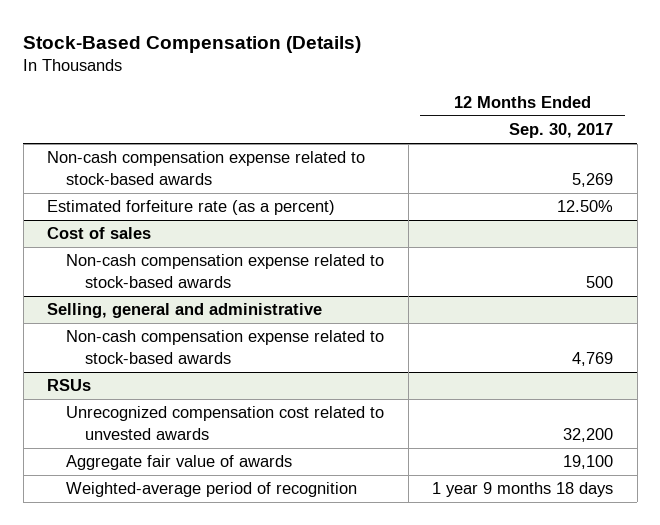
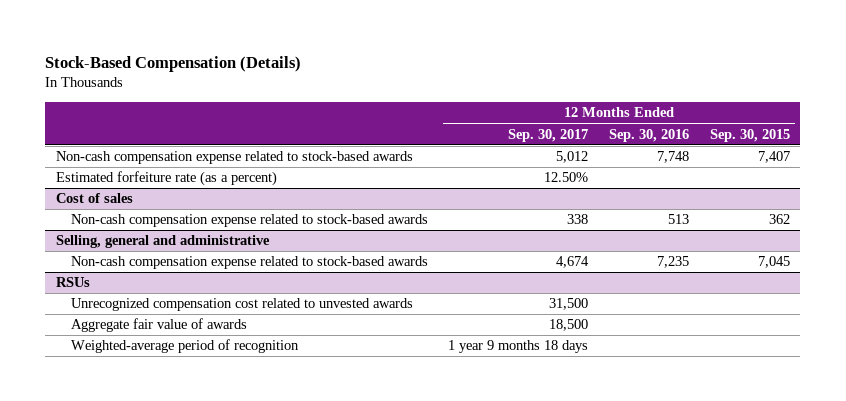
- | 12 Months Ended Sep. 30, 2017
+ | 12 Months Ended Sep. 30, 2017 | 12 Months Ended Sep. 30, 2016 | 12 Months Ended Sep. 30, 2015
- Non-cash compensation expense related to stock-based awards | 5,269
+ Non-cash compensation expense related to stock-based awards | 5,012 | 7,748 | 7,407
@ Cost of sales
- Non-cash compensation expense related to stock-based awards | 500
+ Non-cash compensation expense related to stock-based awards | 338 | 513 | 362
@ Selling, general and administrative
- Non-cash compensation expense related to stock-based awards | 4,769
+ Non-cash compensation expense related to stock-based awards | 4,674 | 7,235 | 7,045
@ RSUs
- Unrecognized compensation cost related to unvested awards | 32,200
- Aggregate fair value of awards | 19,100
+ Unrecognized compensation cost related to unvested awards | 31,500 | |
+ Aggregate fair value of awards | 18,500 | |

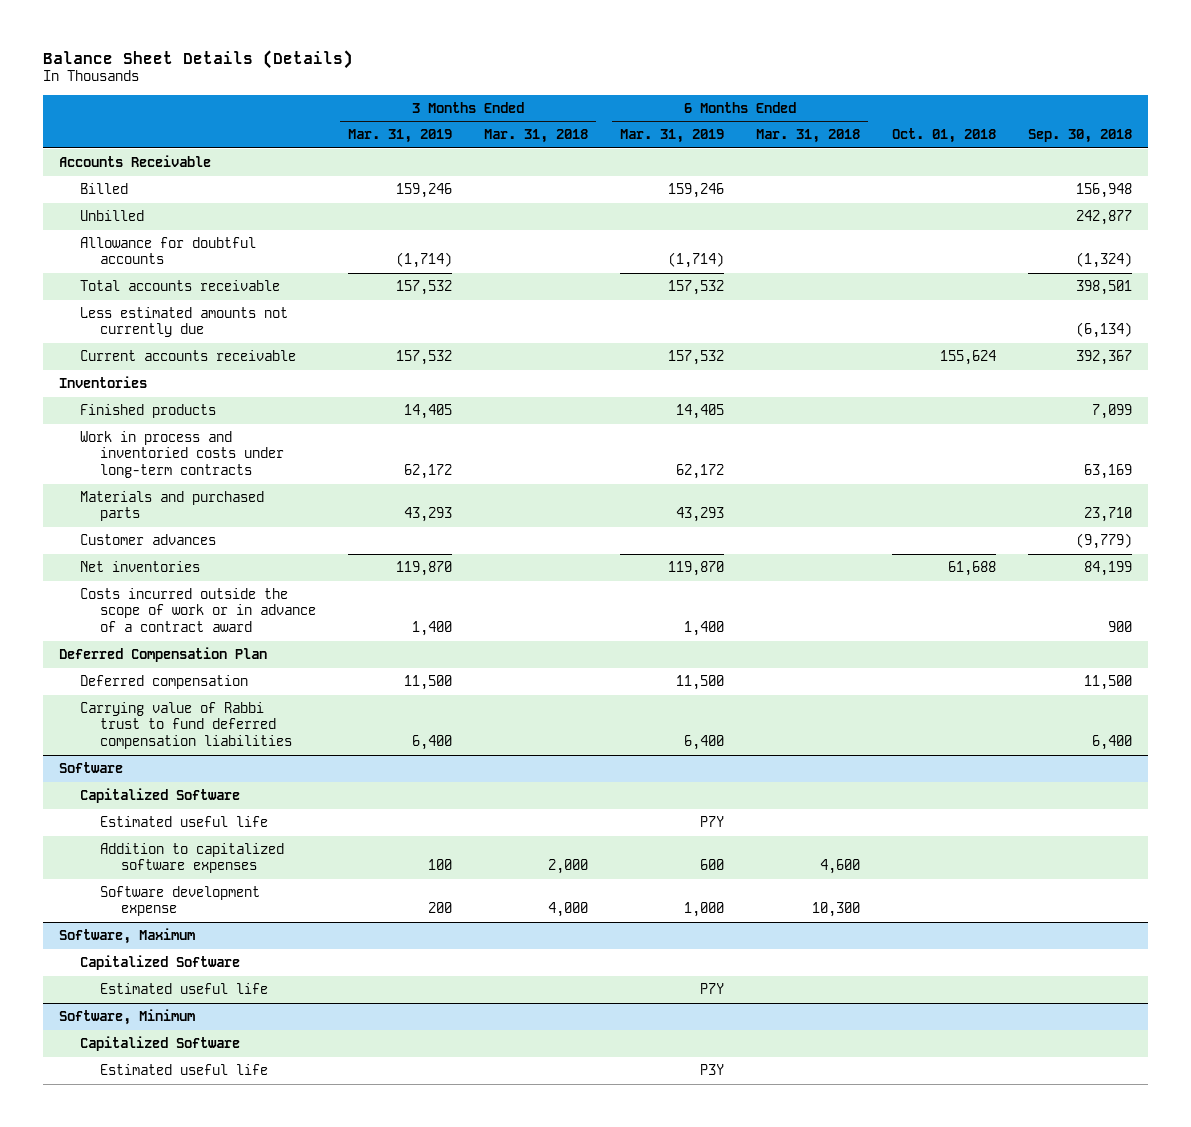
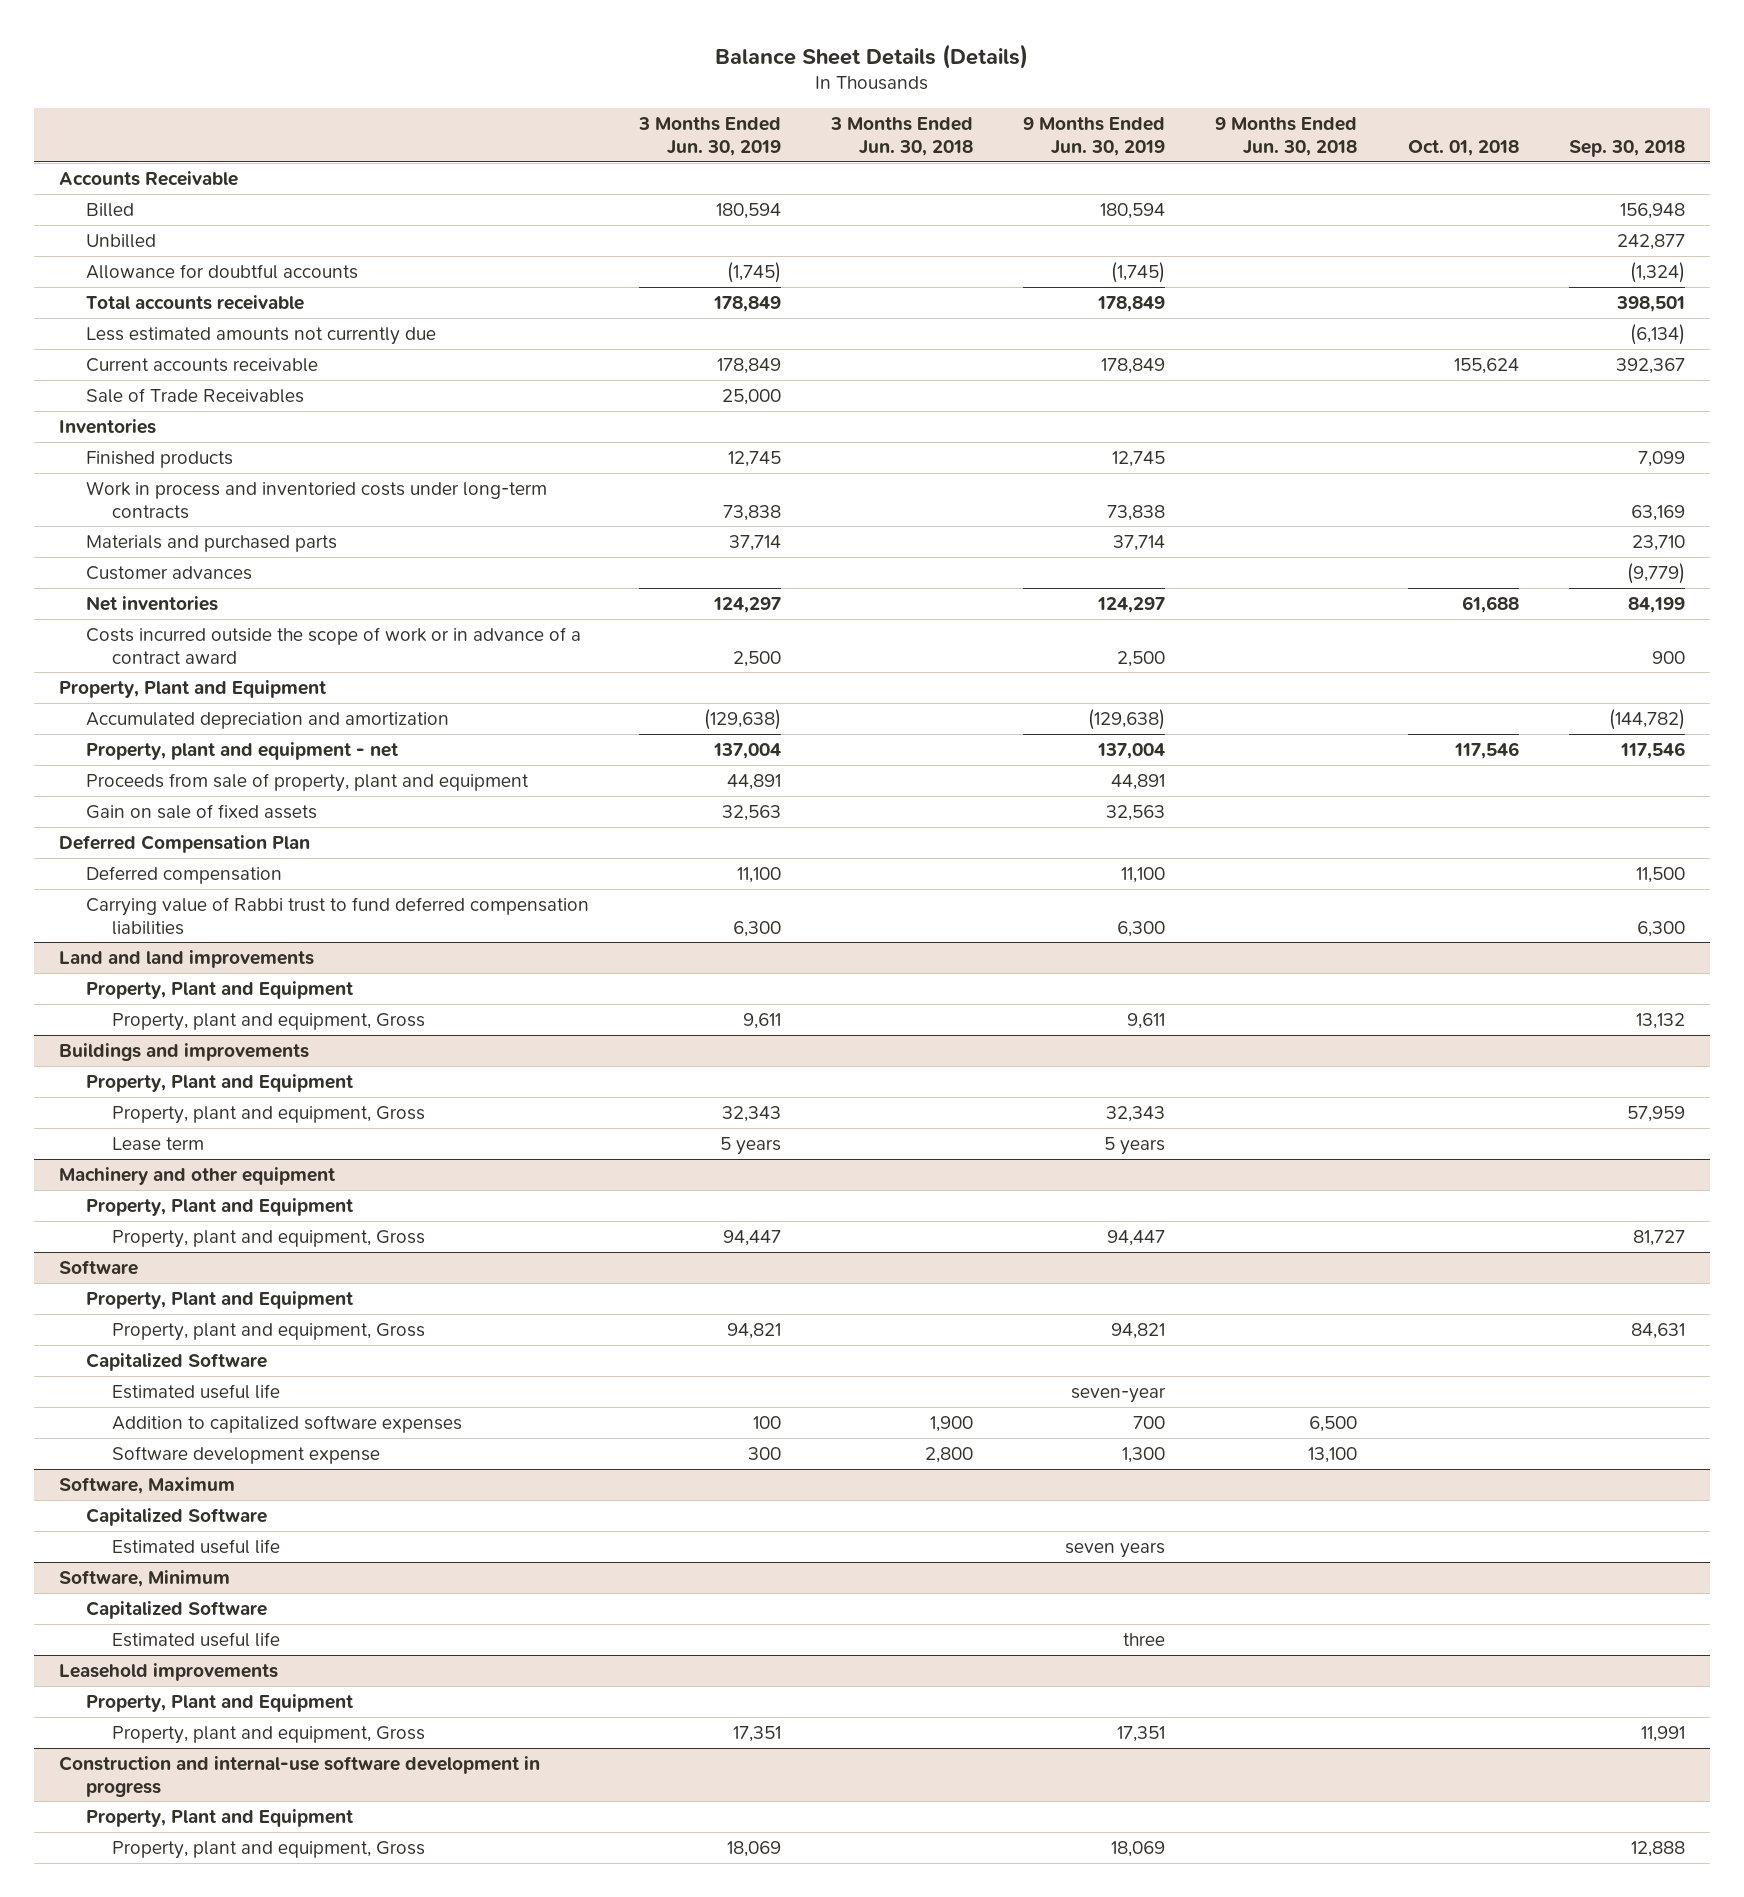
- | 3 Months Ended Mar. 31, 2019 | 3 Months Ended Mar. 31, 2018 | 6 Months Ended Mar. 31, 2019 | 6 Months Ended Mar. 31, 2018 | Oct. 01, 2018 | Sep. 30, 2018
+ | 3 Months Ended Jun. 30, 2019 | 3 Months Ended Jun. 30, 2018 | 9 Months Ended Jun. 30, 2019 | 9 Months Ended Jun. 30, 2018 | Oct. 01, 2018 | Sep. 30, 2018
+ Sale of Trade Receivables | 25,000 | | | | |
+ Property, Plant and Equipment
+ Accumulated depreciation and amortization | (129,638) | | (129,638) | | | (144,782)
+ Property, plant and equipment - net | 137,004 | | 137,004 | | 117,546 | 117,546
+ Proceeds from sale of property, plant and equipment | 44,891 | | 44,891 | | |
+ Gain on sale of fixed assets | 32,563 | | 32,563 | | |
- Carrying value of Rabbi trust to fund deferred compensation liabilities | 6,400 | | 6,400 | | | 6,400
+ Carrying value of Rabbi trust to fund deferred compensation liabilities | 6,300 | | 6,300 | | | 6,300
+ Land and land improvements
+ Property, Plant and Equipment
+ Property, plant and equipment, Gross | 9,611 | | 9,611 | | | 13,132
+ Buildings and improvements
+ Property, Plant and Equipment
+ Property, plant and equipment, Gross | 32,343 | | 32,343 | | | 57,959
+ Lease term | 5 years | | 5 years | | |
+ Machinery and other equipment
+ Property, Plant and Equipment
+ Property, plant and equipment, Gross | 94,447 | | 94,447 | | | 81,727
@ Software
+ Property, Plant and Equipment
+ Property, plant and equipment, Gross | 94,821 | | 94,821 | | | 84,631
+ Leasehold improvements
+ Property, Plant and Equipment
+ Property, plant and equipment, Gross | 17,351 | | 17,351 | | | 11,991
+ Construction and internal-use software development in progress
+ Property, Plant and Equipment
+ Property, plant and equipment, Gross | 18,069 | | 18,069 | | | 12,888

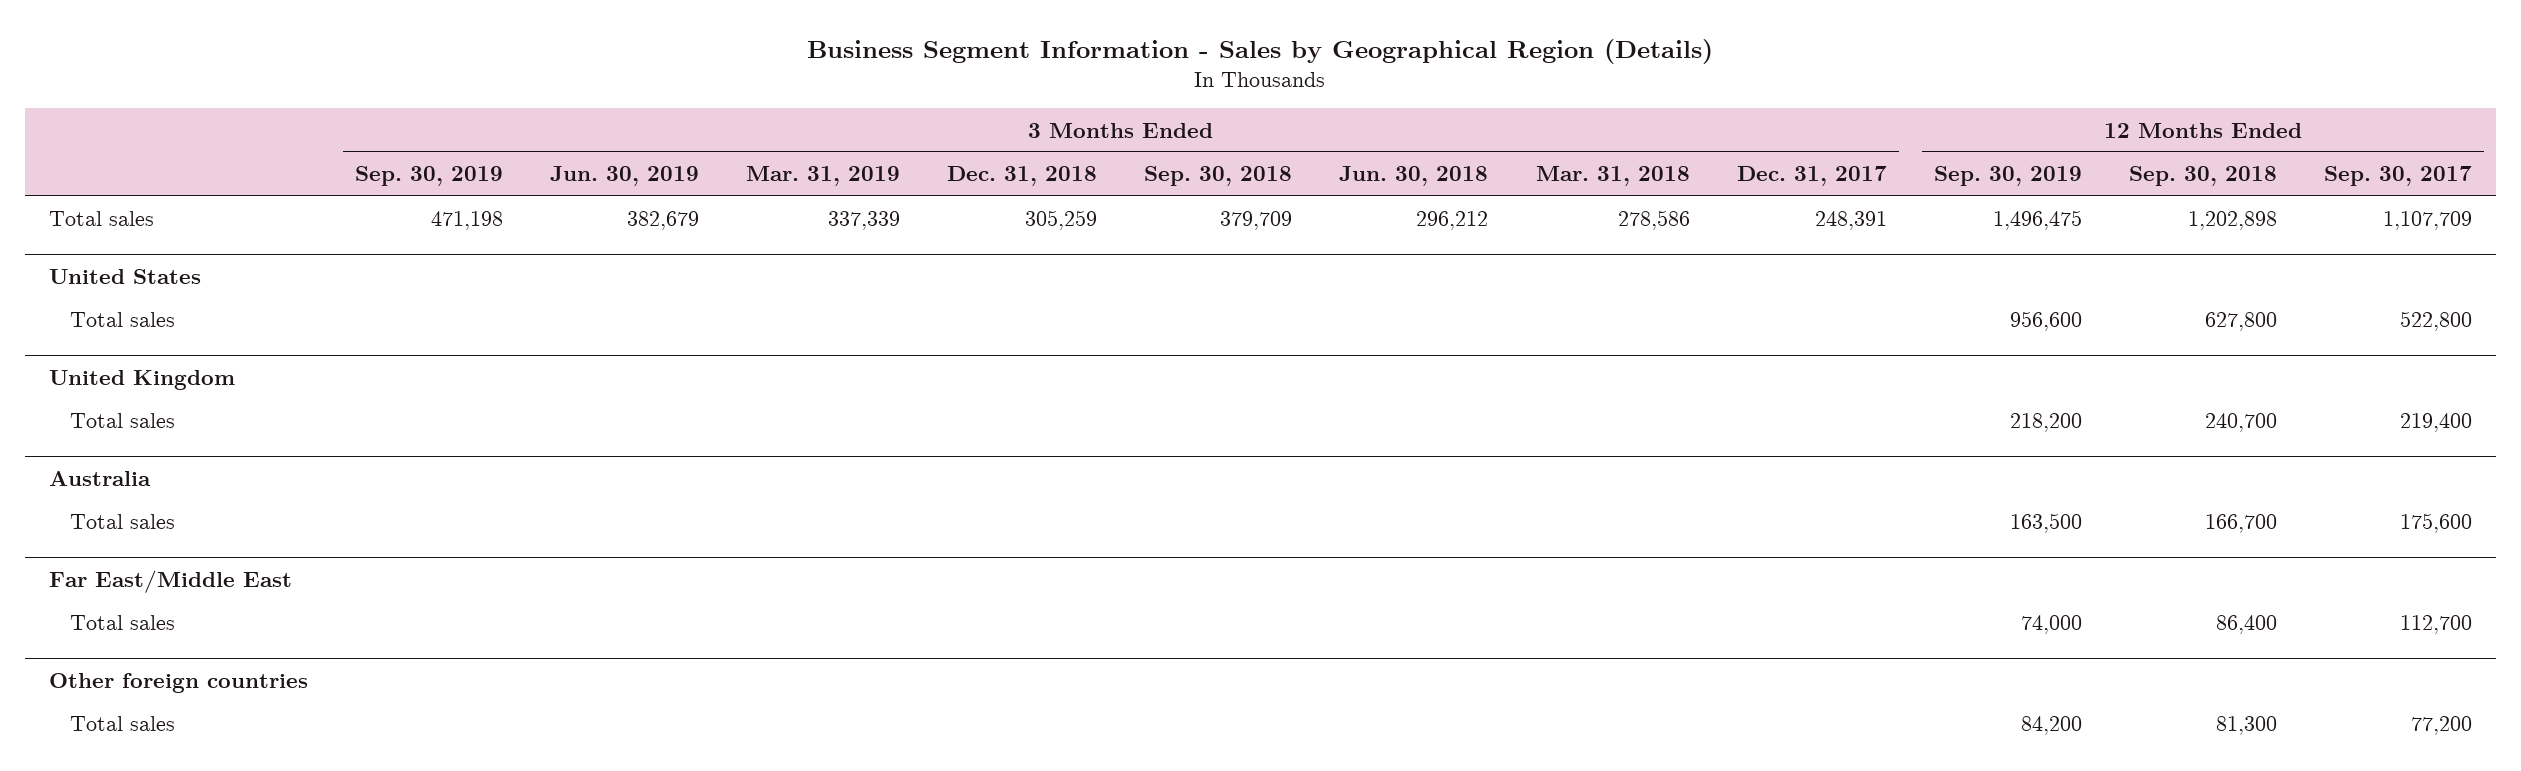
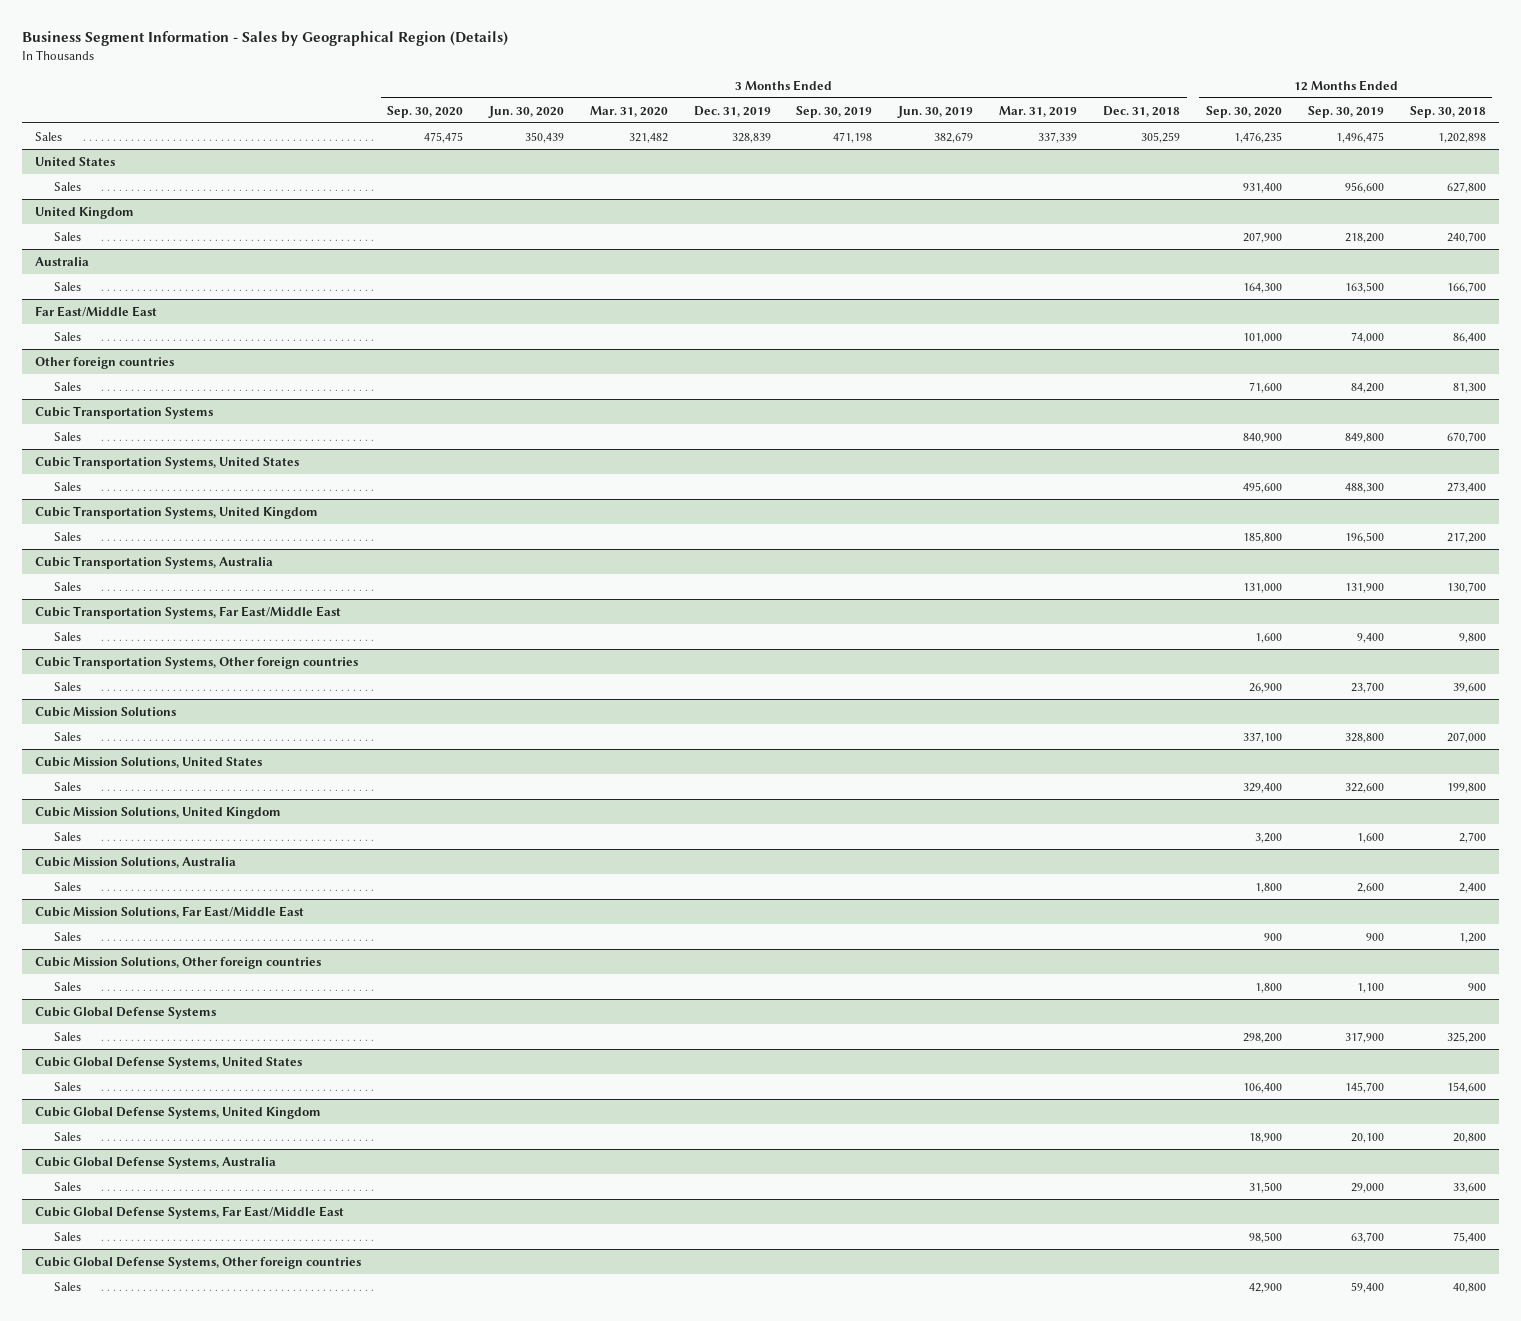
- | 3 Months Ended Sep. 30, 2019 | 3 Months Ended Jun. 30, 2019 | 3 Months Ended Mar. 31, 2019 | 3 Months Ended Dec. 31, 2018 | 3 Months Ended Sep. 30, 2018 | 3 Months Ended Jun. 30, 2018 | 3 Months Ended Mar. 31, 2018 | 3 Months Ended Dec. 31, 2017 | 12 Months Ended Sep. 30, 2019 | 12 Months Ended Sep. 30, 2018 | 12 Months Ended Sep. 30, 2017
+ | 3 Months Ended Sep. 30, 2020 | 3 Months Ended Jun. 30, 2020 | 3 Months Ended Mar. 31, 2020 | 3 Months Ended Dec. 31, 2019 | 3 Months Ended Sep. 30, 2019 | 3 Months Ended Jun. 30, 2019 | 3 Months Ended Mar. 31, 2019 | 3 Months Ended Dec. 31, 2018 | 12 Months Ended Sep. 30, 2020 | 12 Months Ended Sep. 30, 2019 | 12 Months Ended Sep. 30, 2018
- Total sales | 471,198 | 382,679 | 337,339 | 305,259 | 379,709 | 296,212 | 278,586 | 248,391 | 1,496,475 | 1,202,898 | 1,107,709
+ Sales | 475,475 | 350,439 | 321,482 | 328,839 | 471,198 | 382,679 | 337,339 | 305,259 | 1,476,235 | 1,496,475 | 1,202,898
@ United States
- Total sales | | | | | | | | | 956,600 | 627,800 | 522,800
+ Sales | | | | | | | | | 931,400 | 956,600 | 627,800
@ United Kingdom
- Total sales | | | | | | | | | 218,200 | 240,700 | 219,400
+ Sales | | | | | | | | | 207,900 | 218,200 | 240,700
@ Australia
- Total sales | | | | | | | | | 163,500 | 166,700 | 175,600
+ Sales | | | | | | | | | 164,300 | 163,500 | 166,700
@ Far East/Middle East
- Total sales | | | | | | | | | 74,000 | 86,400 | 112,700
+ Sales | | | | | | | | | 101,000 | 74,000 | 86,400
@ Other foreign countries
- Total sales | | | | | | | | | 84,200 | 81,300 | 77,200
+ Sales | | | | | | | | | 71,600 | 84,200 | 81,300
+ Cubic Transportation Systems
+ Sales | | | | | | | | | 840,900 | 849,800 | 670,700
+ Cubic Transportation Systems, United States
+ Sales | | | | | | | | | 495,600 | 488,300 | 273,400
+ Cubic Transportation Systems, United Kingdom
+ Sales | | | | | | | | | 185,800 | 196,500 | 217,200
+ Cubic Transportation Systems, Australia
+ Sales | | | | | | | | | 131,000 | 131,900 | 130,700
+ Cubic Transportation Systems, Far East/Middle East
+ Sales | | | | | | | | | 1,600 | 9,400 | 9,800
+ Cubic Transportation Systems, Other foreign countries
+ Sales | | | | | | | | | 26,900 | 23,700 | 39,600
+ Cubic Mission Solutions
+ Sales | | | | | | | | | 337,100 | 328,800 | 207,000
+ Cubic Mission Solutions, United States
+ Sales | | | | | | | | | 329,400 | 322,600 | 199,800
+ Cubic Mission Solutions, United Kingdom
+ Sales | | | | | | | | | 3,200 | 1,600 | 2,700
+ Cubic Mission Solutions, Australia
+ Sales | | | | | | | | | 1,800 | 2,600 | 2,400
+ Cubic Mission Solutions, Far East/Middle East
+ Sales | | | | | | | | | 900 | 900 | 1,200
+ Cubic Mission Solutions, Other foreign countries
+ Sales | | | | | | | | | 1,800 | 1,100 | 900
+ Cubic Global Defense Systems
+ Sales | | | | | | | | | 298,200 | 317,900 | 325,200
+ Cubic Global Defense Systems, United States
+ Sales | | | | | | | | | 106,400 | 145,700 | 154,600
+ Cubic Global Defense Systems, United Kingdom
+ Sales | | | | | | | | | 18,900 | 20,100 | 20,800
+ Cubic Global Defense Systems, Australia
+ Sales | | | | | | | | | 31,500 | 29,000 | 33,600
+ Cubic Global Defense Systems, Far East/Middle East
+ Sales | | | | | | | | | 98,500 | 63,700 | 75,400
+ Cubic Global Defense Systems, Other foreign countries
+ Sales | | | | | | | | | 42,900 | 59,400 | 40,800

